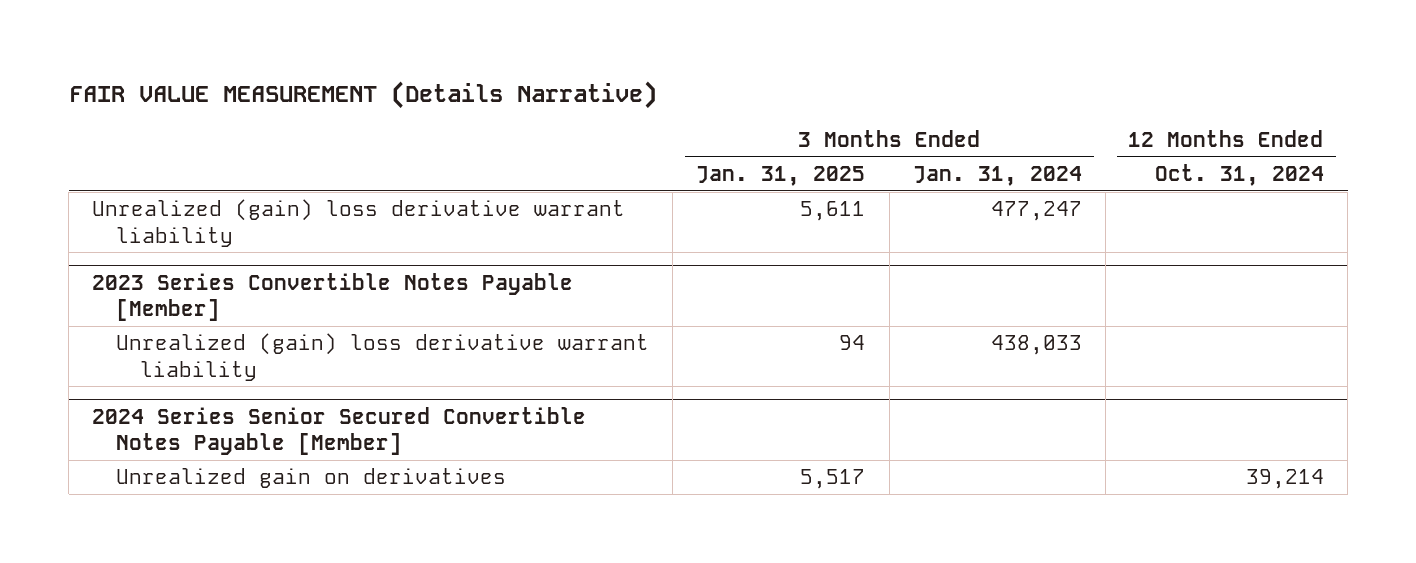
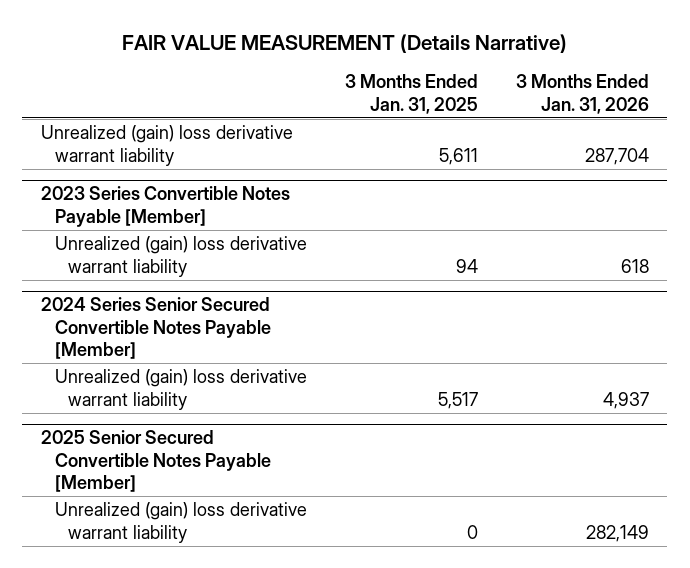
- | 3 Months Ended Jan. 31, 2025 | 3 Months Ended Jan. 31, 2024 | 12 Months Ended Oct. 31, 2024
+ | 3 Months Ended Jan. 31, 2025 | 3 Months Ended Jan. 31, 2026
@ 2024 Series Senior Secured Convertible Notes Payable [Member]
- Unrealized gain on derivatives | 5,517 | | 39,214
+ Unrealized (gain) loss derivative warrant liability | 5,517 | 4,937
+ 2025 Senior Secured Convertible Notes Payable [Member]
+ Unrealized (gain) loss derivative warrant liability | 0 | 282,149

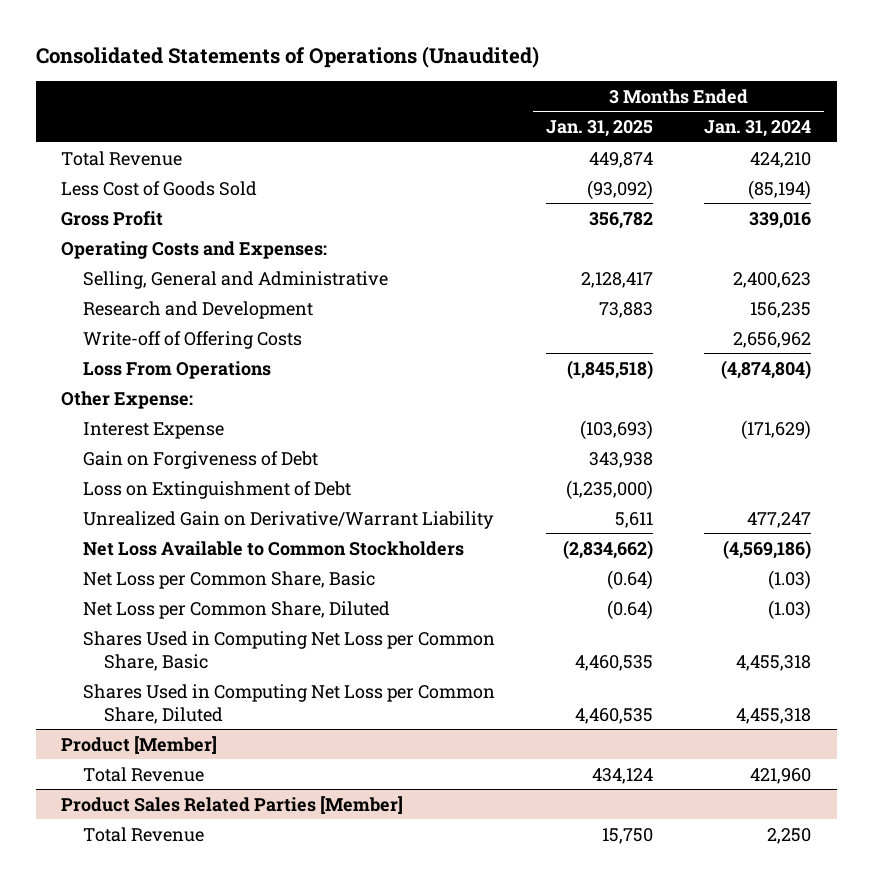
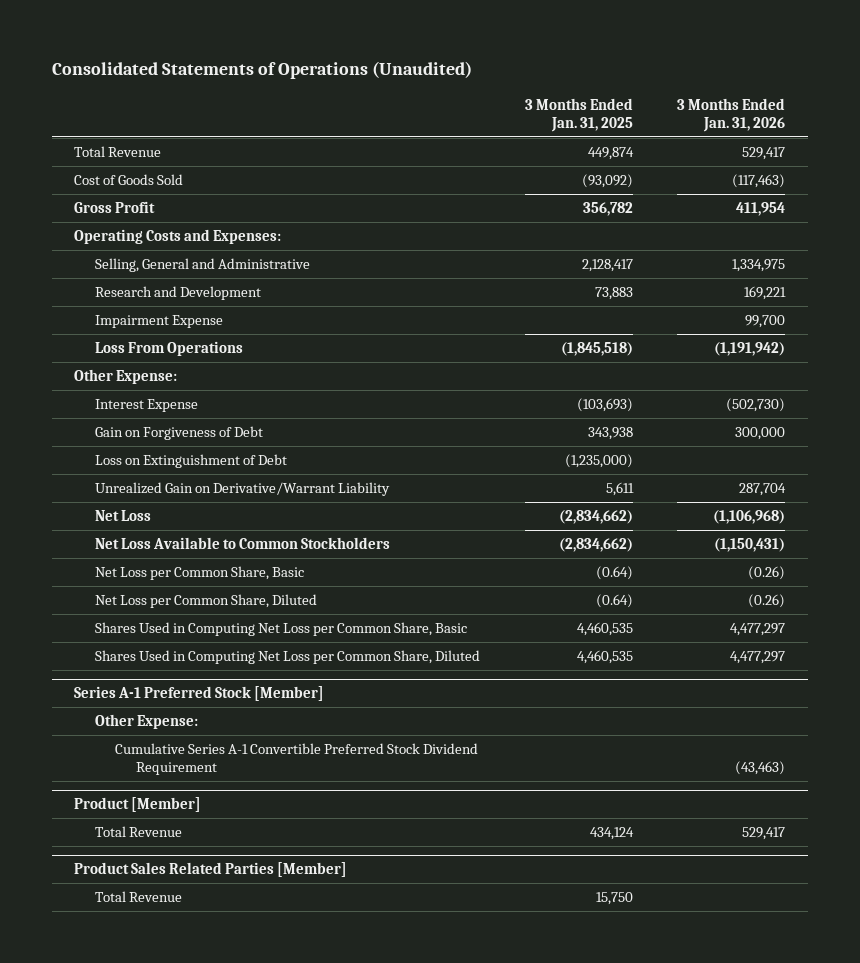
- | 3 Months Ended Jan. 31, 2025 | 3 Months Ended Jan. 31, 2024
+ | 3 Months Ended Jan. 31, 2025 | 3 Months Ended Jan. 31, 2026
- Less Cost of Goods Sold | (93,092) | (85,194)
+ Cost of Goods Sold | (93,092) | (117,463)
- Write-off of Offering Costs | | 2,656,962
+ Impairment Expense | | 99,700
+ Net Loss | (2,834,662) | (1,106,968)
+ Series A-1 Preferred Stock [Member]
+ Other Expense:
+ Cumulative Series A-1 Convertible Preferred Stock Dividend Requirement | | (43,463)

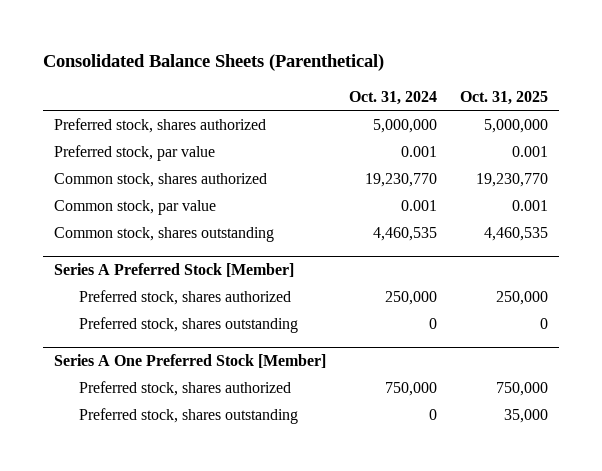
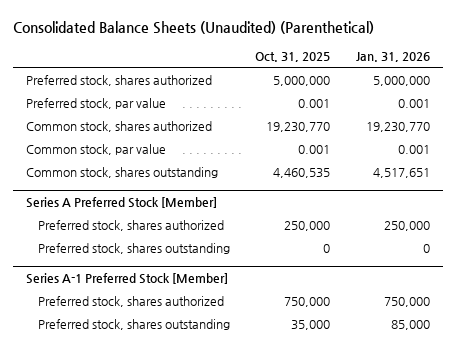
- Consolidated Balance Sheets (Parenthetical)
+ Consolidated Balance Sheets (Unaudited) (Parenthetical)
- | Oct. 31, 2024 | Oct. 31, 2025
+ | Oct. 31, 2025 | Jan. 31, 2026
- Series A One Preferred Stock [Member]
+ Series A-1 Preferred Stock [Member]

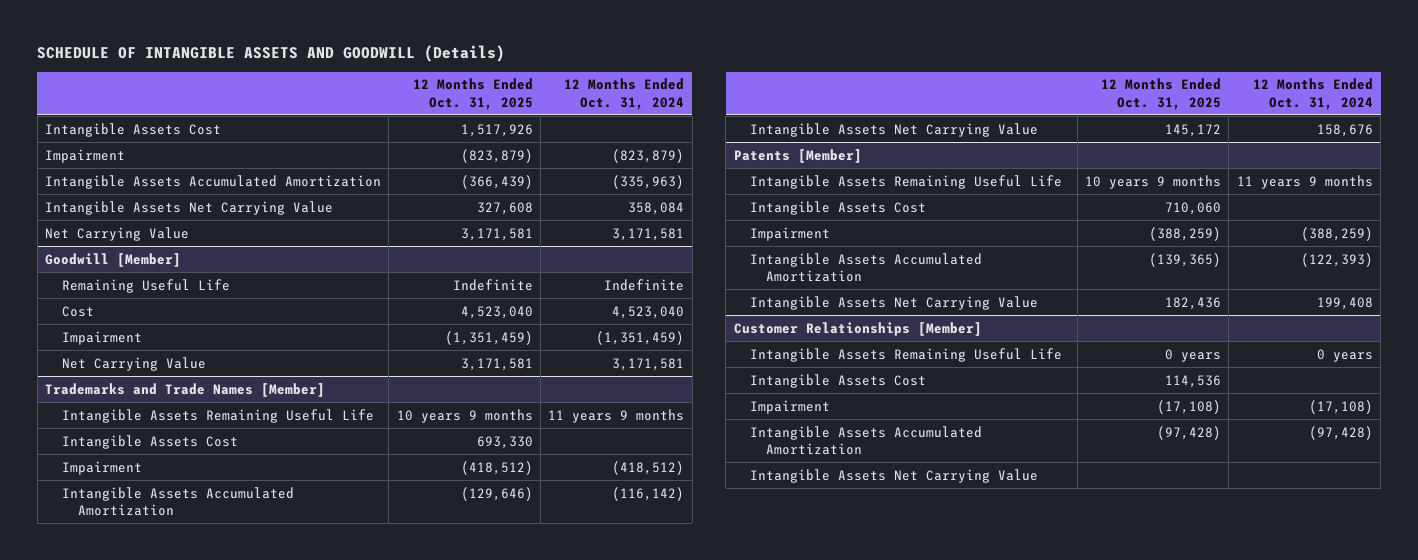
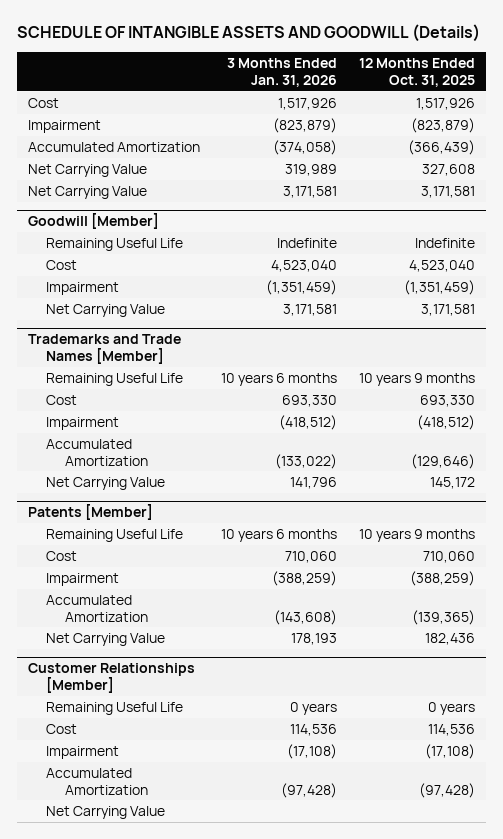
- | 12 Months Ended Oct. 31, 2025 | 12 Months Ended Oct. 31, 2024
+ | 3 Months Ended Jan. 31, 2026 | 12 Months Ended Oct. 31, 2025
- Intangible Assets Cost | 1,517,926 |
+ Cost | 1,517,926 | 1,517,926
- Intangible Assets Accumulated Amortization | (366,439) | (335,963)
- Intangible Assets Net Carrying Value | 327,608 | 358,084
+ Accumulated Amortization | (374,058) | (366,439)
+ Net Carrying Value | 319,989 | 327,608
@ Trademarks and Trade Names [Member]
- Intangible Assets Remaining Useful Life | 10 years 9 months | 11 years 9 months
- Intangible Assets Cost | 693,330 |
+ Remaining Useful Life | 10 years 6 months | 10 years 9 months
+ Cost | 693,330 | 693,330
- Intangible Assets Accumulated Amortization | (129,646) | (116,142)
- Intangible Assets Net Carrying Value | 145,172 | 158,676
+ Accumulated Amortization | (133,022) | (129,646)
+ Net Carrying Value | 141,796 | 145,172
@ Patents [Member]
- Intangible Assets Remaining Useful Life | 10 years 9 months | 11 years 9 months
- Intangible Assets Cost | 710,060 |
+ Remaining Useful Life | 10 years 6 months | 10 years 9 months
+ Cost | 710,060 | 710,060
- Intangible Assets Accumulated Amortization | (139,365) | (122,393)
- Intangible Assets Net Carrying Value | 182,436 | 199,408
+ Accumulated Amortization | (143,608) | (139,365)
+ Net Carrying Value | 178,193 | 182,436
@ Customer Relationships [Member]
- Intangible Assets Remaining Useful Life | 0 years | 0 years
- Intangible Assets Cost | 114,536 |
+ Remaining Useful Life | 0 years | 0 years
+ Cost | 114,536 | 114,536
- Intangible Assets Accumulated Amortization | (97,428) | (97,428)
- Intangible Assets Net Carrying Value
+ Accumulated Amortization | (97,428) | (97,428)
+ Net Carrying Value

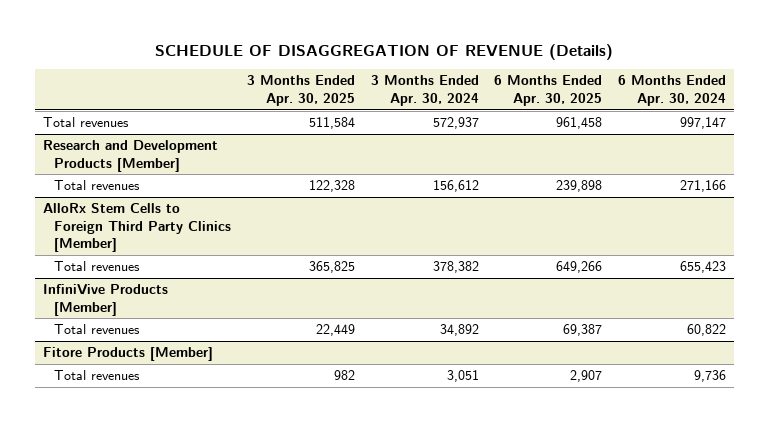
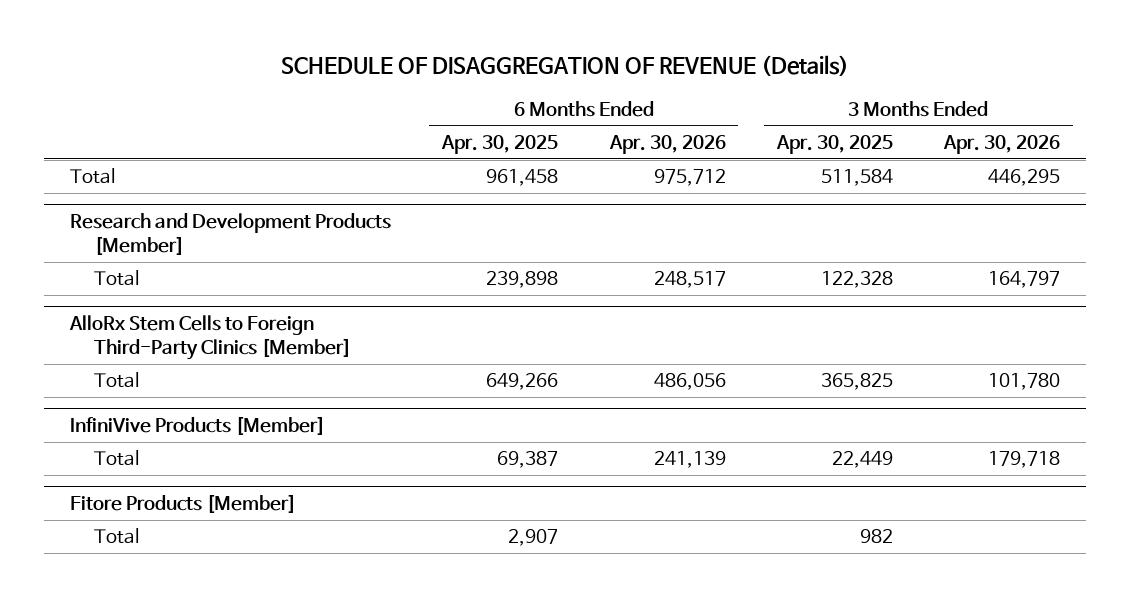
- | 3 Months Ended Apr. 30, 2025 | 3 Months Ended Apr. 30, 2024 | 6 Months Ended Apr. 30, 2025 | 6 Months Ended Apr. 30, 2024
+ | 6 Months Ended Apr. 30, 2025 | 6 Months Ended Apr. 30, 2026 | 3 Months Ended Apr. 30, 2025 | 3 Months Ended Apr. 30, 2026
- Total revenues | 511,584 | 572,937 | 961,458 | 997,147
+ Total | 961,458 | 975,712 | 511,584 | 446,295
@ Research and Development Products [Member]
- Total revenues | 122,328 | 156,612 | 239,898 | 271,166
- AlloRx Stem Cells to Foreign Third Party Clinics [Member]
- Total revenues | 365,825 | 378,382 | 649,266 | 655,423
@ Research and Development Products [Member]
+ Total | 239,898 | 248,517 | 122,328 | 164,797
+ AlloRx Stem Cells to Foreign Third-Party Clinics [Member]
+ Total | 649,266 | 486,056 | 365,825 | 101,780
@ InfiniVive Products [Member]
- Total revenues | 22,449 | 34,892 | 69,387 | 60,822
+ Total | 69,387 | 241,139 | 22,449 | 179,718
@ Fitore Products [Member]
- Total revenues | 982 | 3,051 | 2,907 | 9,736
+ Total | 2,907 | | 982 |

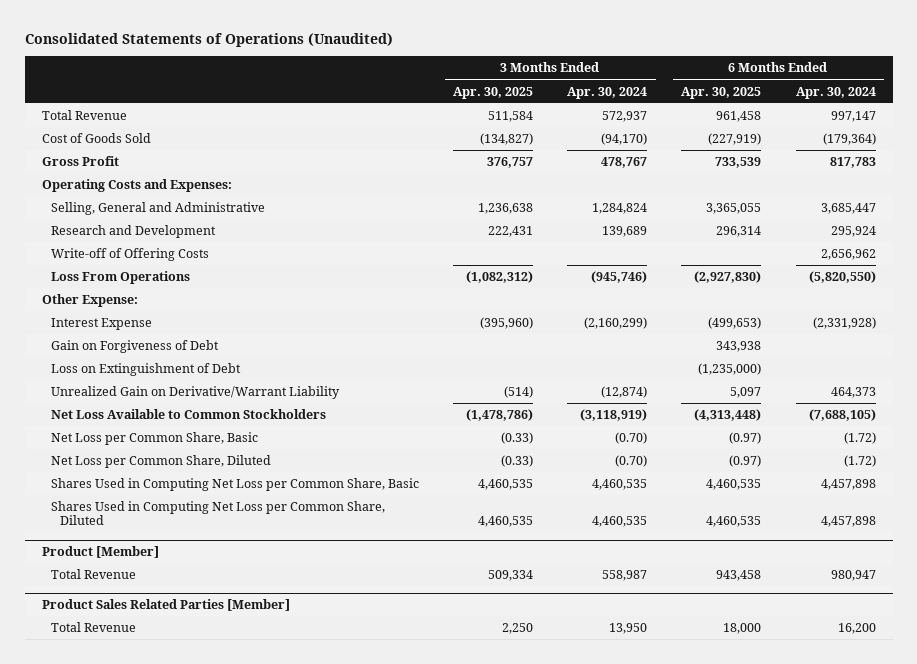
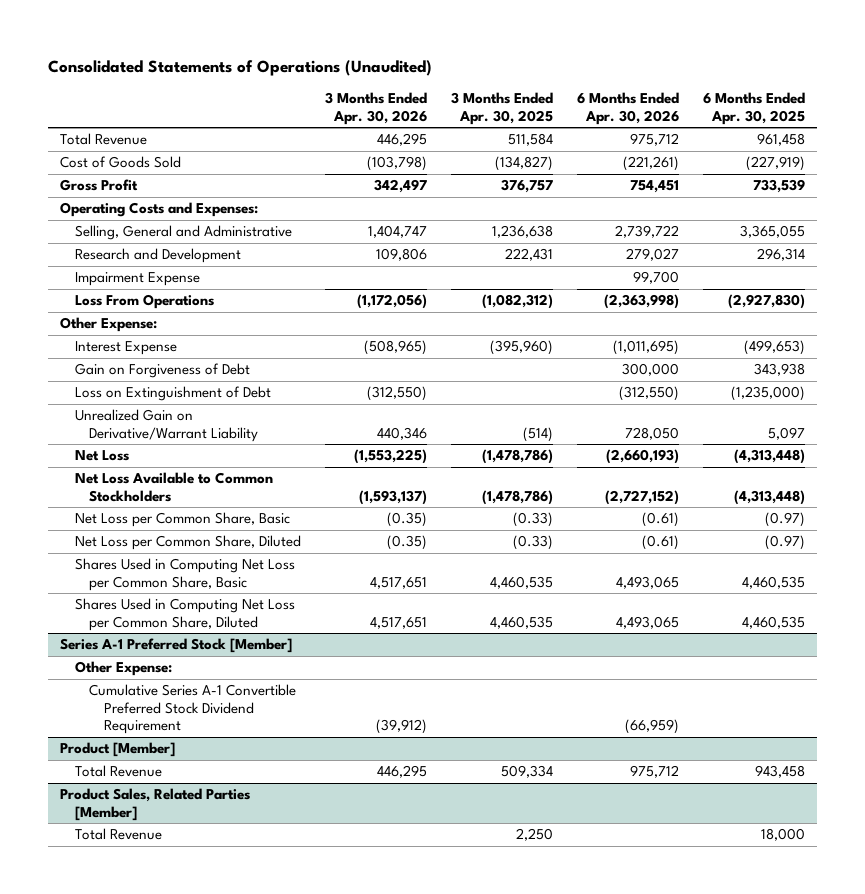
- | 3 Months Ended Apr. 30, 2025 | 3 Months Ended Apr. 30, 2024 | 6 Months Ended Apr. 30, 2025 | 6 Months Ended Apr. 30, 2024
+ | 3 Months Ended Apr. 30, 2026 | 3 Months Ended Apr. 30, 2025 | 6 Months Ended Apr. 30, 2026 | 6 Months Ended Apr. 30, 2025
- Write-off of Offering Costs | | | | 2,656,962
+ Impairment Expense | | | 99,700 |
+ Net Loss | (1,553,225) | (1,478,786) | (2,660,193) | (4,313,448)
+ Series A-1 Preferred Stock [Member]
+ Other Expense:
+ Cumulative Series A-1 Convertible Preferred Stock Dividend Requirement | (39,912) | | (66,959) |
- Product Sales Related Parties [Member]
+ Product Sales, Related Parties [Member]

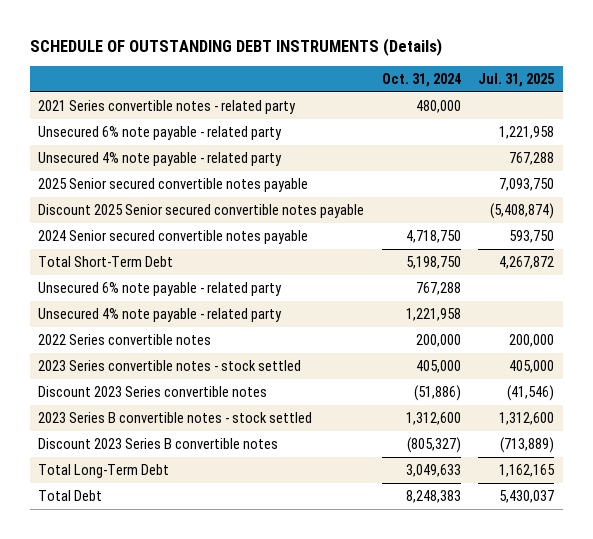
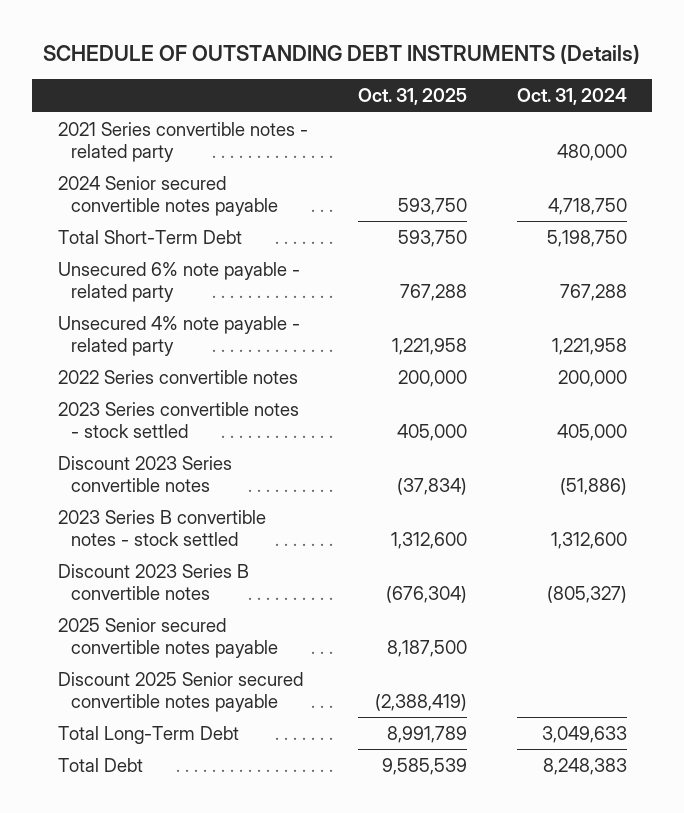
- | Oct. 31, 2024 | Jul. 31, 2025
+ | Oct. 31, 2025 | Oct. 31, 2024
- Unsecured 6% note payable - related party | | 1,221,958
- Unsecured 4% note payable - related party | | 767,288
moved down: 2025 Senior secured convertible notes payable | 8,187,500 |
moved down: Discount 2025 Senior secured convertible notes payable | (2,388,419) |

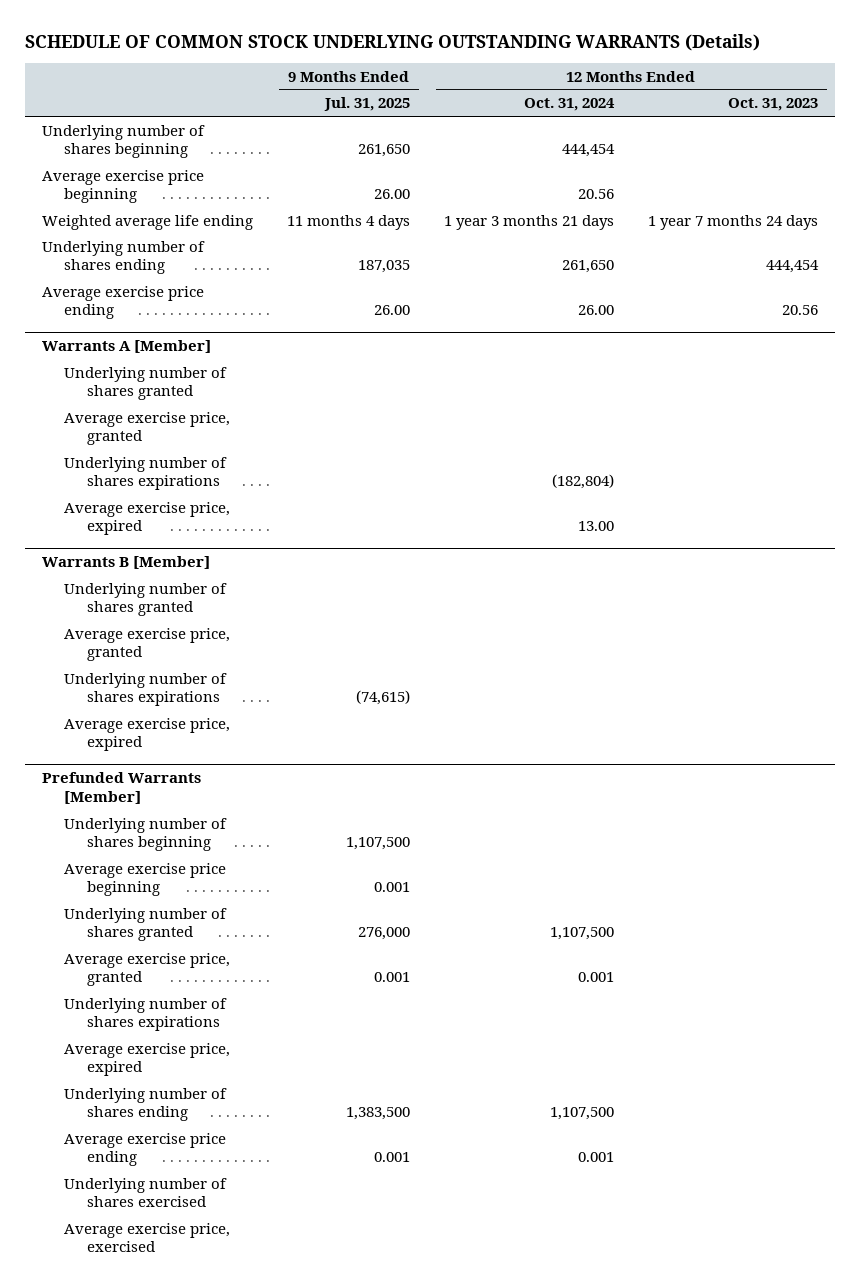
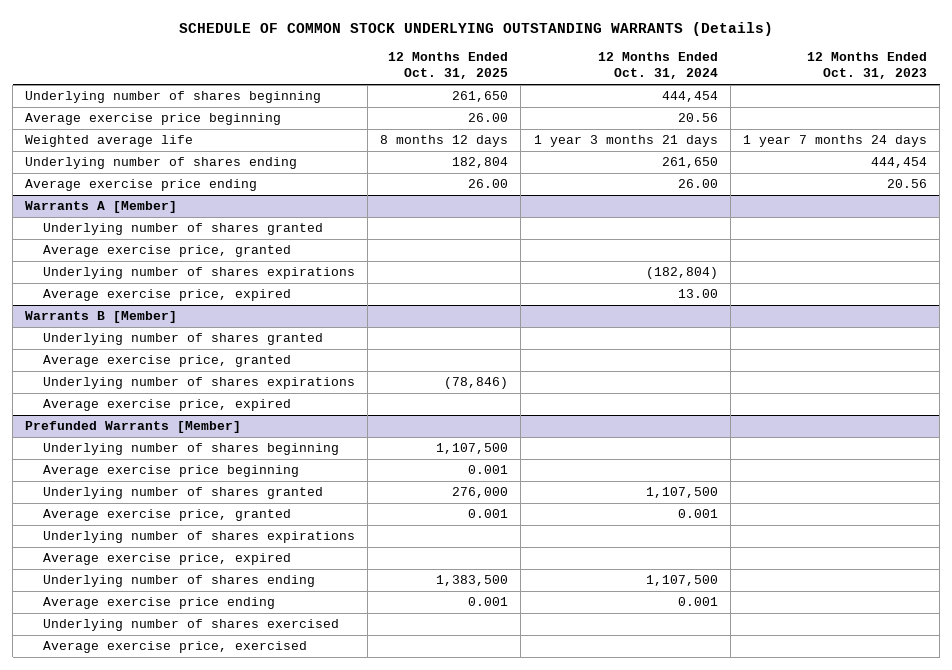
- | 9 Months Ended Jul. 31, 2025 | 12 Months Ended Oct. 31, 2024 | 12 Months Ended Oct. 31, 2023
+ | 12 Months Ended Oct. 31, 2025 | 12 Months Ended Oct. 31, 2024 | 12 Months Ended Oct. 31, 2023
- Weighted average life ending | 11 months 4 days | 1 year 3 months 21 days | 1 year 7 months 24 days
+ Weighted average life | 8 months 12 days | 1 year 3 months 21 days | 1 year 7 months 24 days

